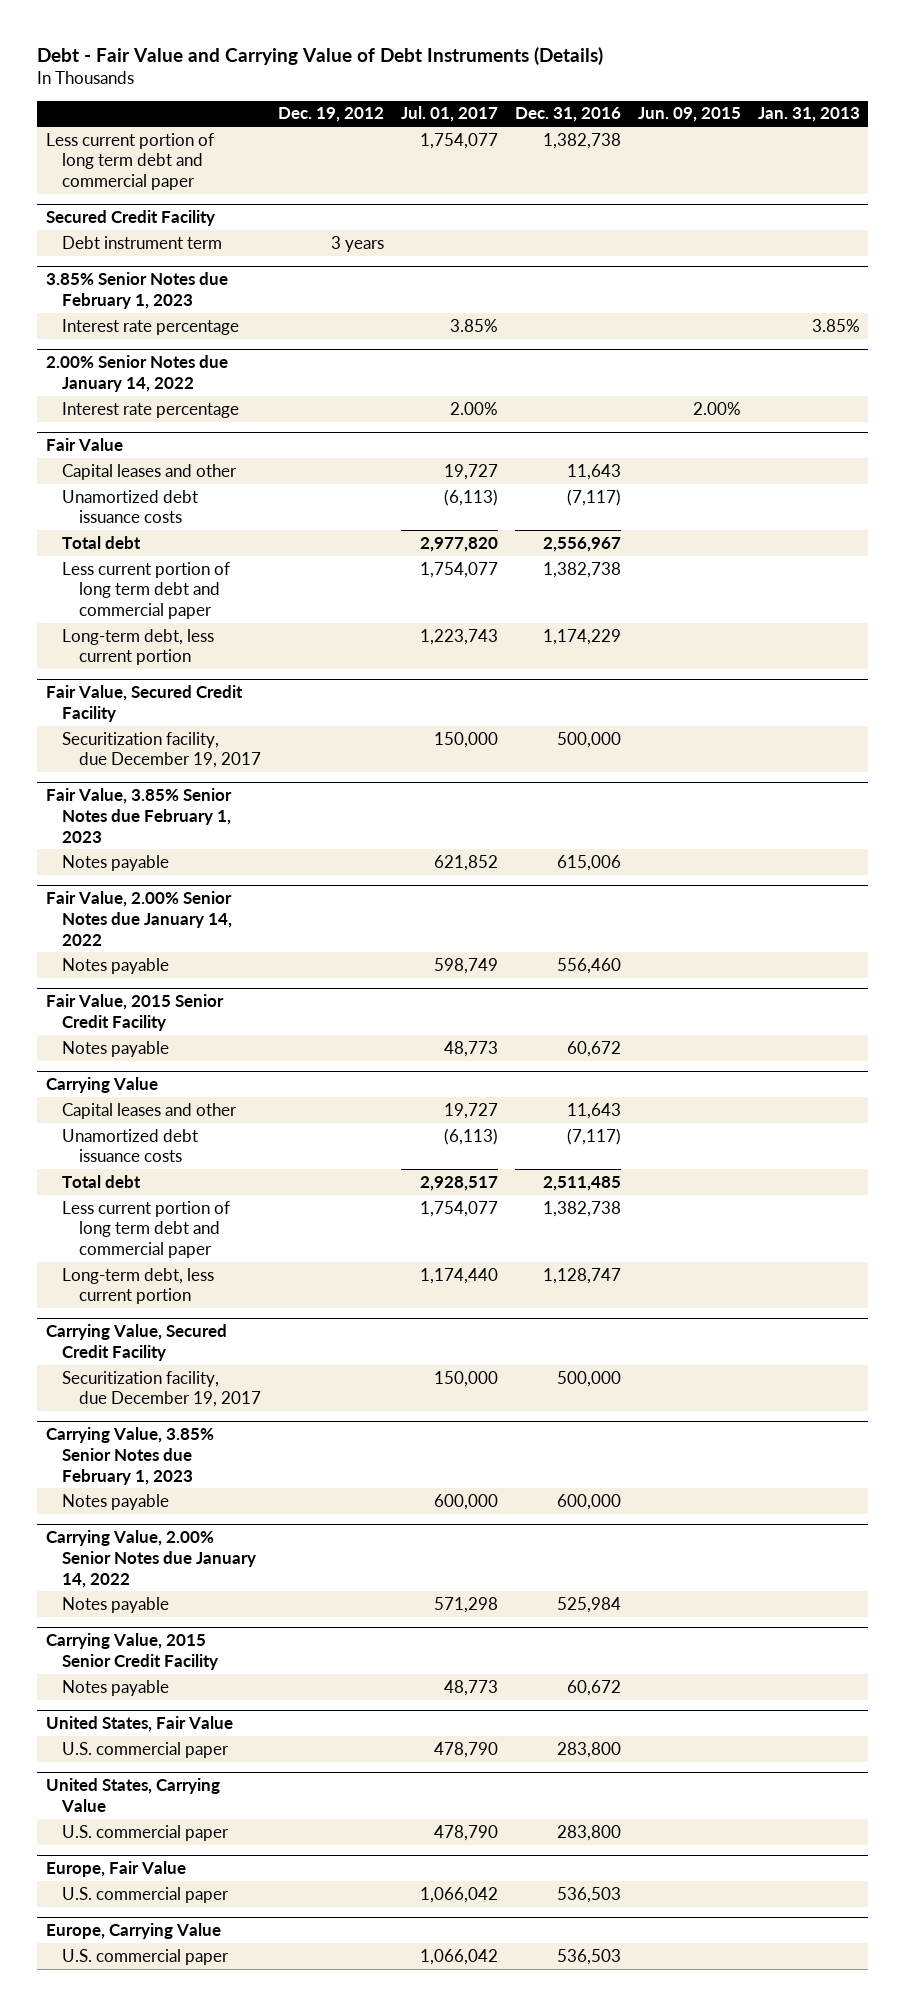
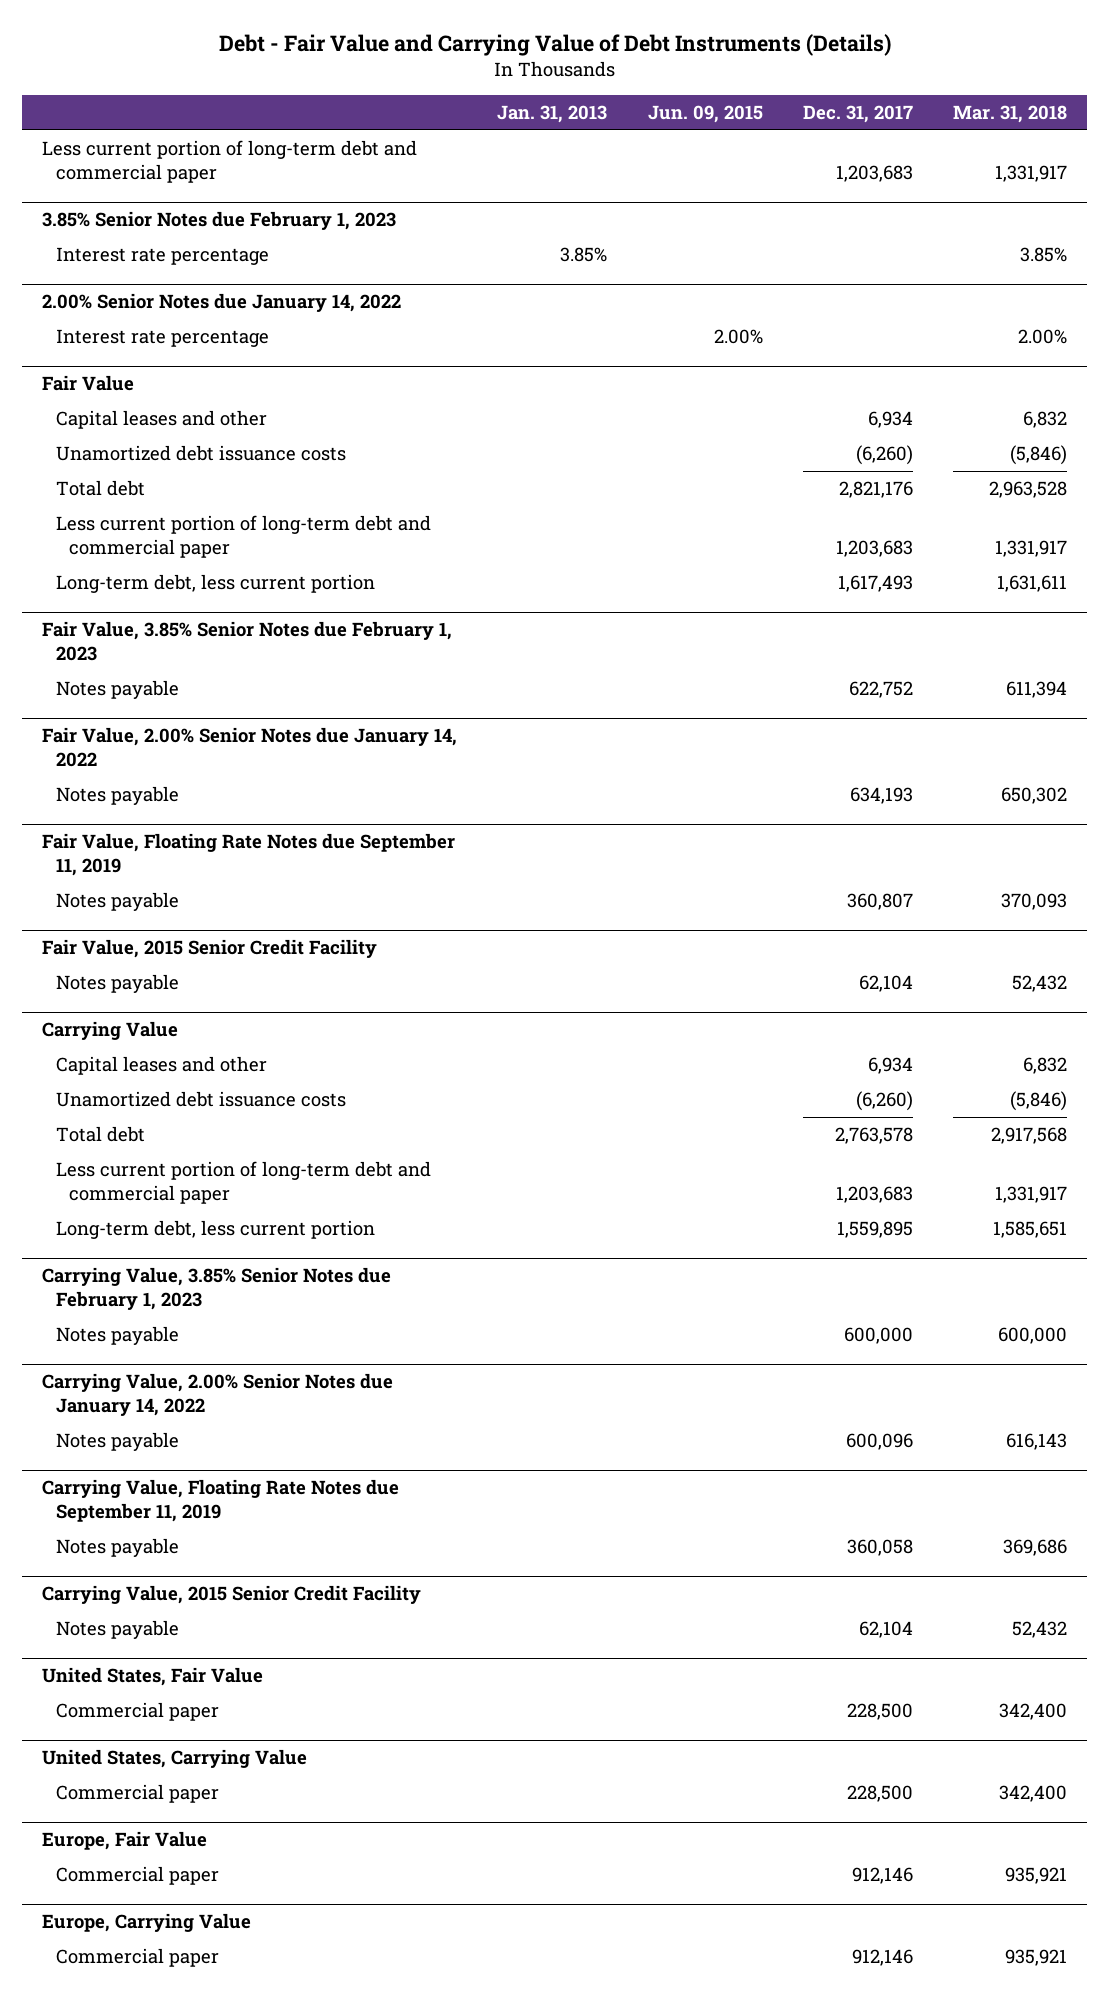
- | Dec. 19, 2012 | Jul. 01, 2017 | Dec. 31, 2016 | Jun. 09, 2015 | Jan. 31, 2013
+ | Jan. 31, 2013 | Jun. 09, 2015 | Dec. 31, 2017 | Mar. 31, 2018
- Less current portion of long term debt and commercial paper | | 1,754,077 | 1,382,738 | |
- Secured Credit Facility
- Debt instrument term | 3 years | | | |
+ Less current portion of long-term debt and commercial paper | | | 1,203,683 | 1,331,917
@ Fair Value
- Less current portion of long term debt and commercial paper | | 1,754,077 | 1,382,738 | |
+ Less current portion of long-term debt and commercial paper | | | 1,203,683 | 1,331,917
- Fair Value, Secured Credit Facility
- Securitization facility, due December 19, 2017 | | 150,000 | 500,000 | |
+ Fair Value, Floating Rate Notes due September 11, 2019
+ Notes payable | | | 360,807 | 370,093
@ Carrying Value
- Less current portion of long term debt and commercial paper | | 1,754,077 | 1,382,738 | |
+ Less current portion of long-term debt and commercial paper | | | 1,203,683 | 1,331,917
- Carrying Value, Secured Credit Facility
- Securitization facility, due December 19, 2017 | | 150,000 | 500,000 | |
+ Carrying Value, Floating Rate Notes due September 11, 2019
+ Notes payable | | | 360,058 | 369,686
@ United States, Fair Value
- U.S. commercial paper | | 478,790 | 283,800 | |
+ Commercial paper | | | 228,500 | 342,400
@ United States, Carrying Value
- U.S. commercial paper | | 478,790 | 283,800 | |
+ Commercial paper | | | 228,500 | 342,400
@ Europe, Fair Value
- U.S. commercial paper | | 1,066,042 | 536,503 | |
+ Commercial paper | | | 912,146 | 935,921
@ Europe, Carrying Value
- U.S. commercial paper | | 1,066,042 | 536,503 | |
+ Commercial paper | | | 912,146 | 935,921

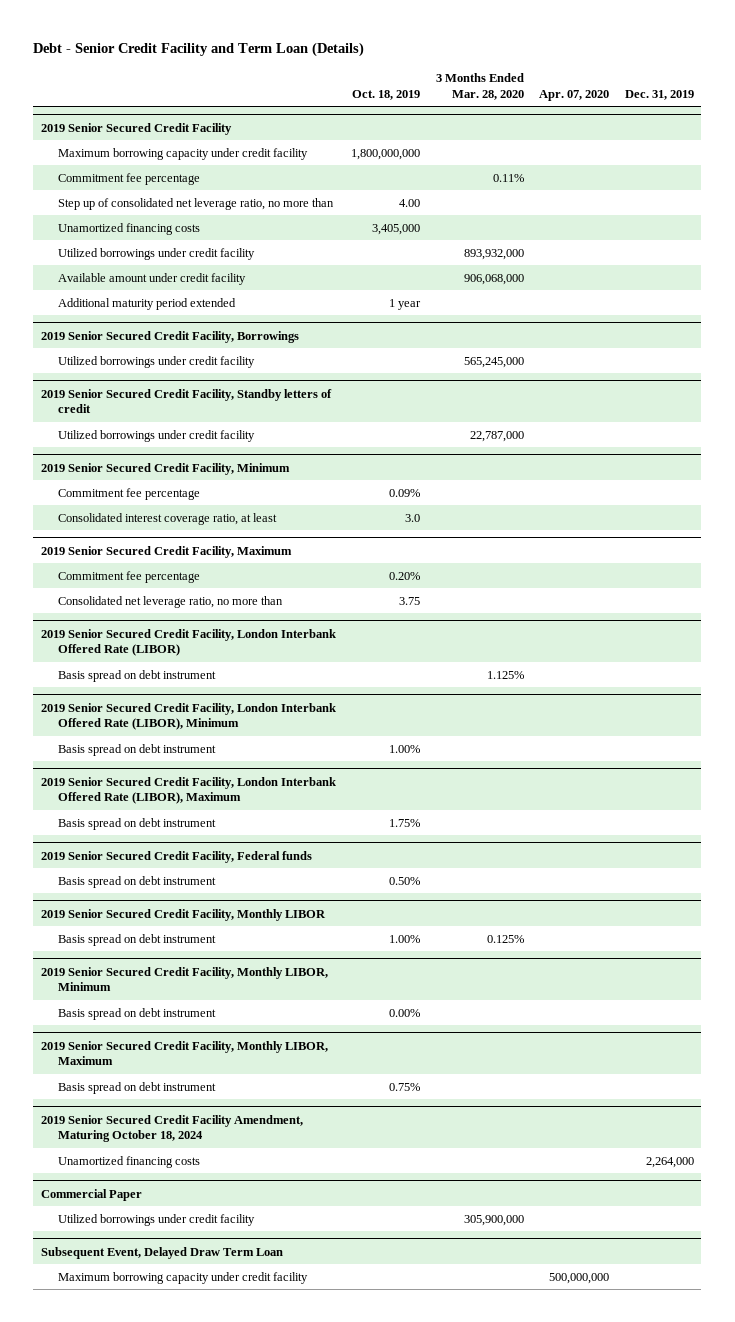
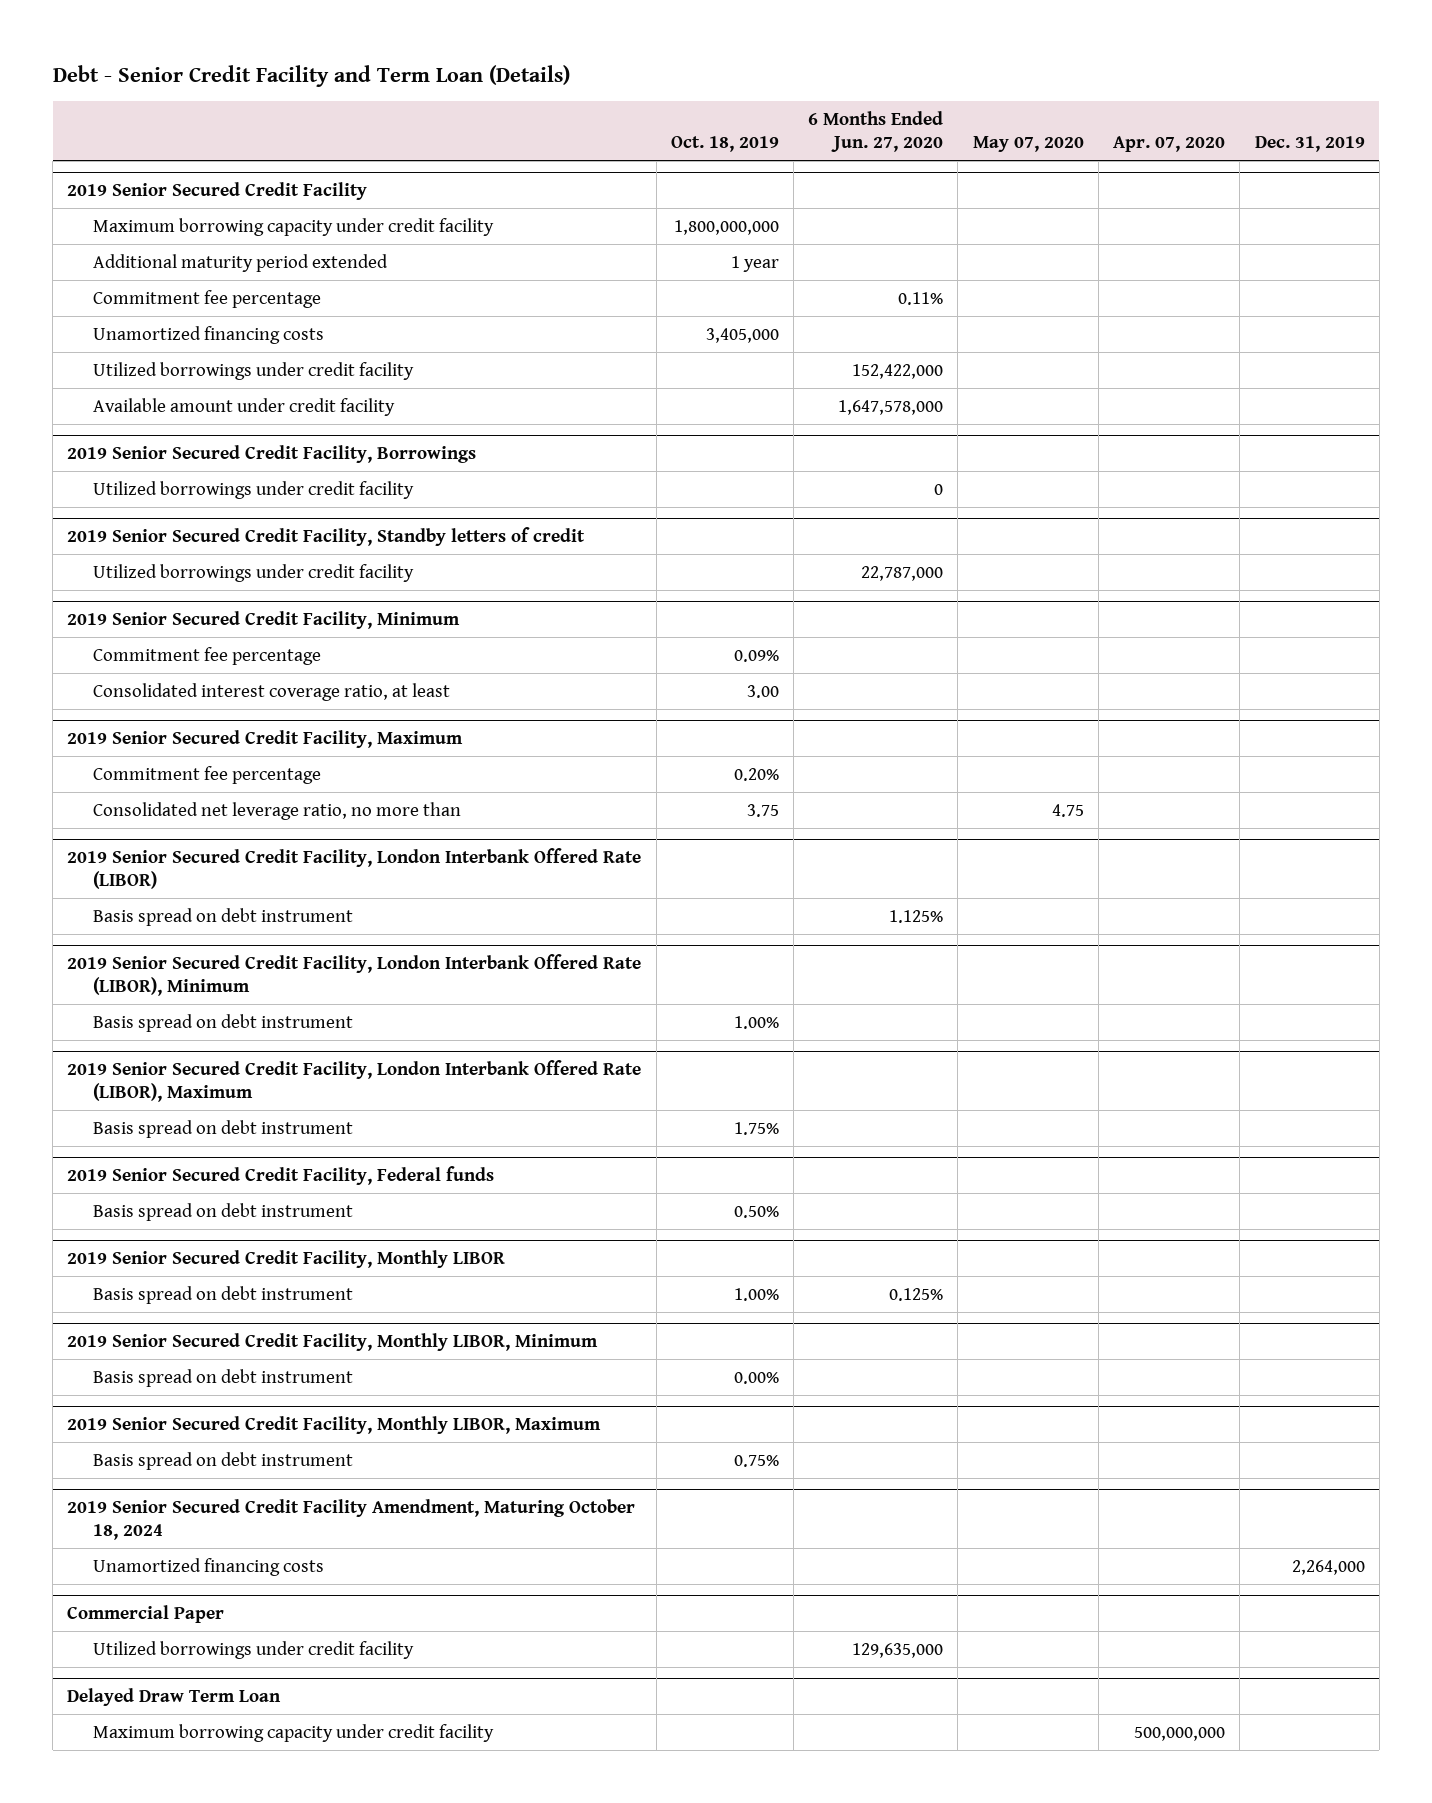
- | Oct. 18, 2019 | 3 Months Ended Mar. 28, 2020 | Apr. 07, 2020 | Dec. 31, 2019
+ | Oct. 18, 2019 | 6 Months Ended Jun. 27, 2020 | May 07, 2020 | Apr. 07, 2020 | Dec. 31, 2019
@ 2019 Senior Secured Credit Facility
moved up: Additional maturity period extended | 1 year | | | |
- Step up of consolidated net leverage ratio, no more than | 4.00 | | |
@ 2019 Senior Secured Credit Facility, Minimum
- Consolidated interest coverage ratio, at least | 3.0 | | |
+ Consolidated interest coverage ratio, at least | 3.00 | | | |
- Subsequent Event, Delayed Draw Term Loan
+ Delayed Draw Term Loan

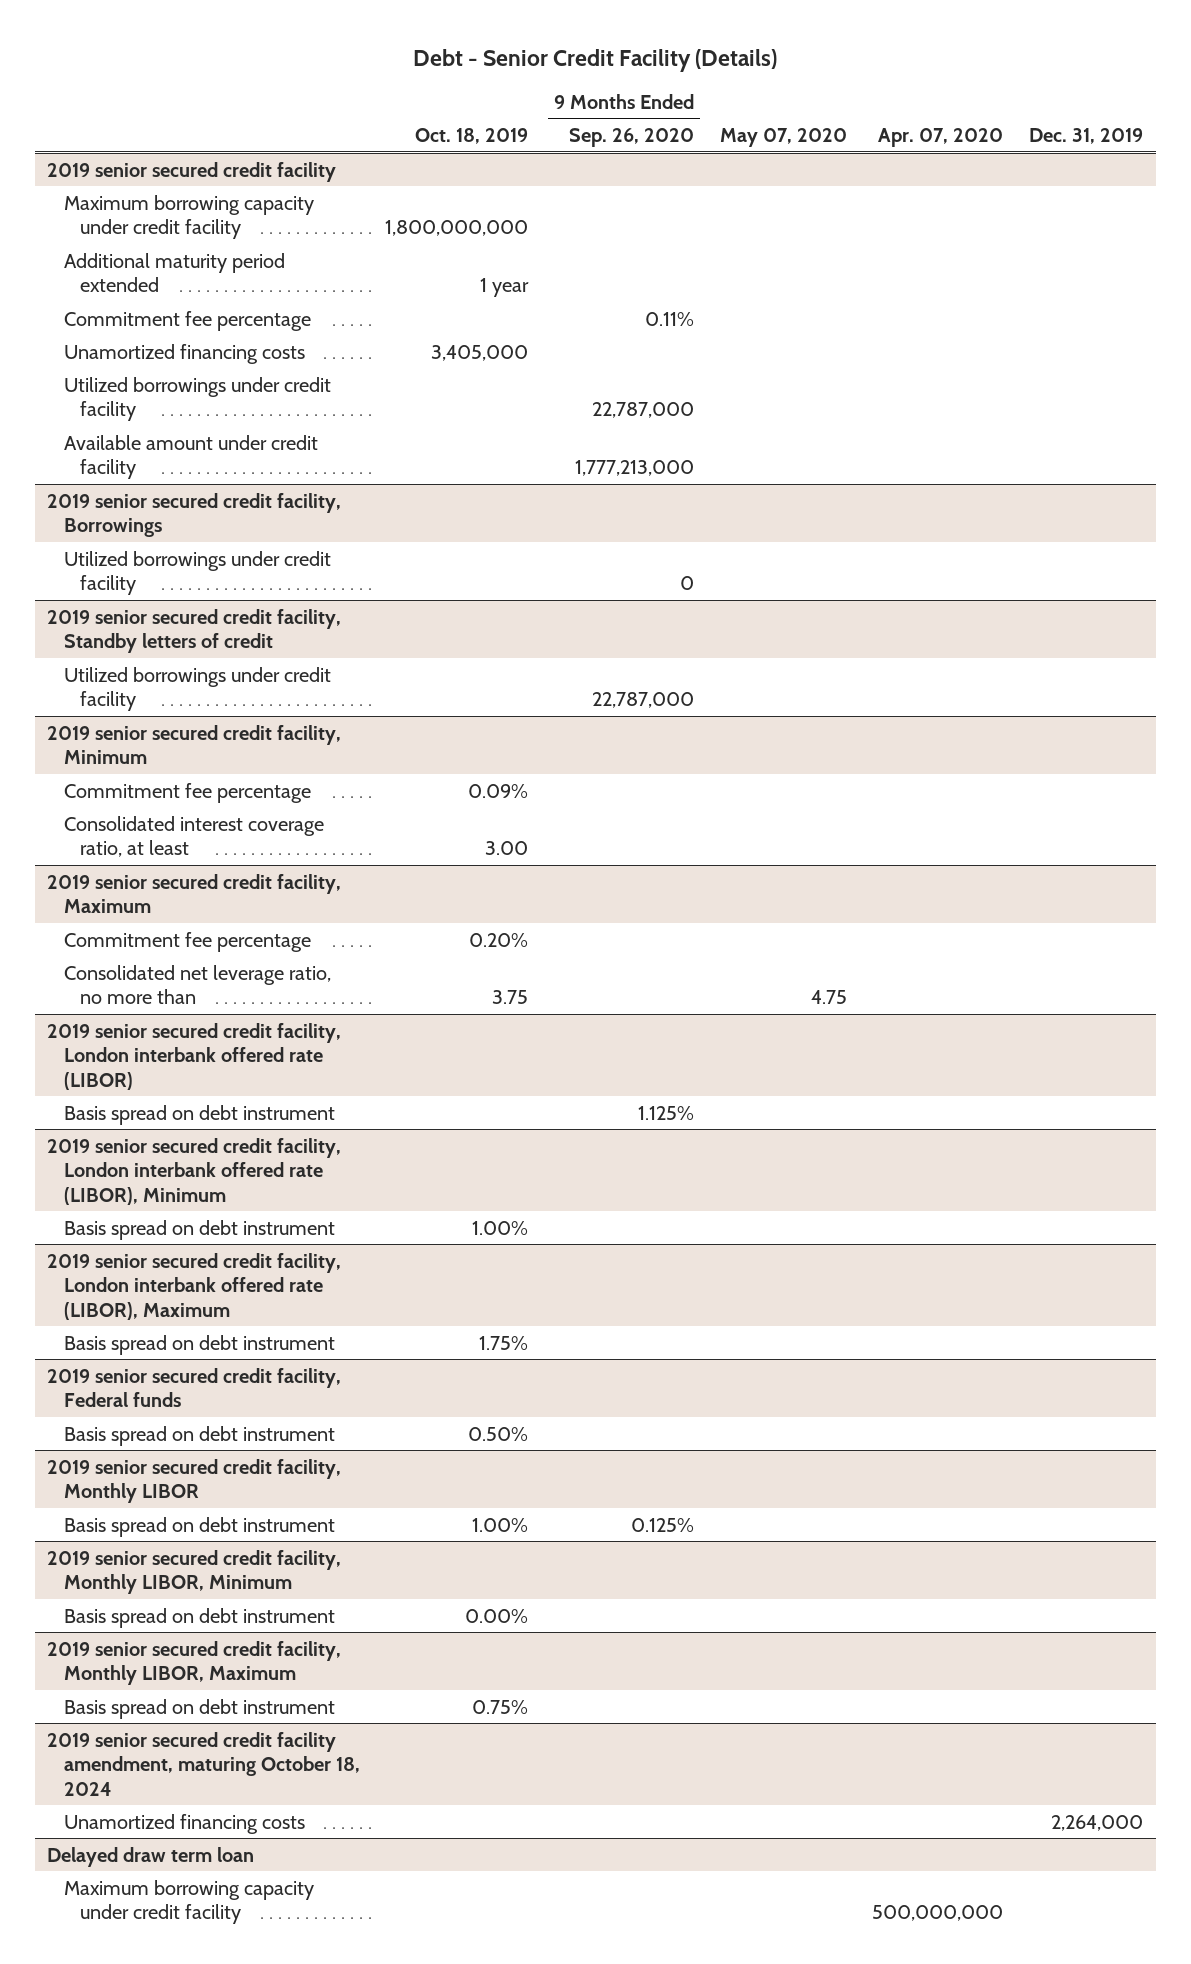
- Debt - Senior Credit Facility and Term Loan (Details)
+ Debt - Senior Credit Facility (Details)
- | Oct. 18, 2019 | 6 Months Ended Jun. 27, 2020 | May 07, 2020 | Apr. 07, 2020 | Dec. 31, 2019
+ | Oct. 18, 2019 | 9 Months Ended Sep. 26, 2020 | May 07, 2020 | Apr. 07, 2020 | Dec. 31, 2019
- 2019 Senior Secured Credit Facility
+ 2019 senior secured credit facility
- 2019 Senior Secured Credit Facility, Borrowings
+ 2019 senior secured credit facility, Borrowings
- 2019 Senior Secured Credit Facility, Standby letters of credit
+ 2019 senior secured credit facility, Standby letters of credit
- 2019 Senior Secured Credit Facility, Minimum
+ 2019 senior secured credit facility, Minimum
- 2019 Senior Secured Credit Facility, Maximum
+ 2019 senior secured credit facility, Maximum
- 2019 Senior Secured Credit Facility, London Interbank Offered Rate (LIBOR)
+ 2019 senior secured credit facility, London interbank offered rate (LIBOR)
- 2019 Senior Secured Credit Facility, London Interbank Offered Rate (LIBOR), Minimum
+ 2019 senior secured credit facility, London interbank offered rate (LIBOR), Minimum
- 2019 Senior Secured Credit Facility, London Interbank Offered Rate (LIBOR), Maximum
+ 2019 senior secured credit facility, London interbank offered rate (LIBOR), Maximum
- 2019 Senior Secured Credit Facility, Federal funds
+ 2019 senior secured credit facility, Federal funds
- 2019 Senior Secured Credit Facility, Monthly LIBOR
+ 2019 senior secured credit facility, Monthly LIBOR
- 2019 Senior Secured Credit Facility, Monthly LIBOR, Minimum
+ 2019 senior secured credit facility, Monthly LIBOR, Minimum
- 2019 Senior Secured Credit Facility, Monthly LIBOR, Maximum
+ 2019 senior secured credit facility, Monthly LIBOR, Maximum
- 2019 Senior Secured Credit Facility Amendment, Maturing October 18, 2024
+ 2019 senior secured credit facility amendment, maturing October 18, 2024
- Commercial Paper
- Utilized borrowings under credit facility | | 129,635,000 | | |
- Delayed Draw Term Loan
+ Delayed draw term loan

